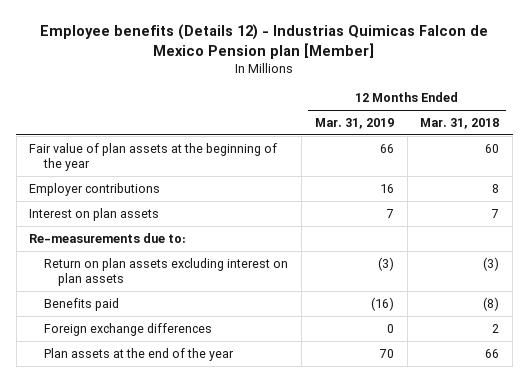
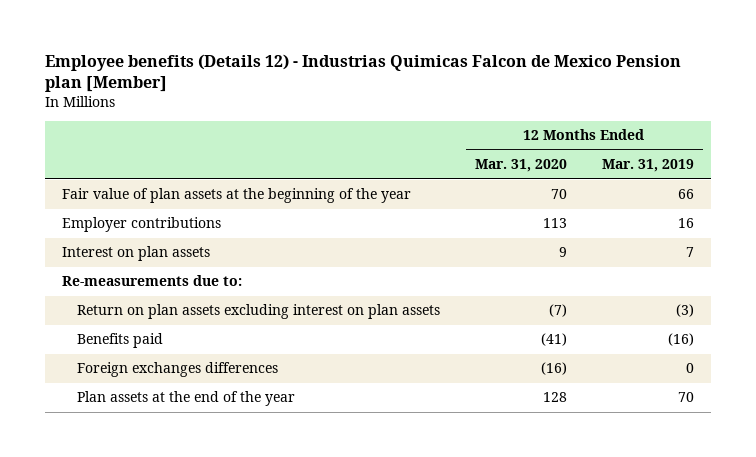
- | 12 Months Ended Mar. 31, 2019 | 12 Months Ended Mar. 31, 2018
+ | 12 Months Ended Mar. 31, 2020 | 12 Months Ended Mar. 31, 2019
- Foreign exchange differences | 0 | 2
+ Foreign exchanges differences | (16) | 0

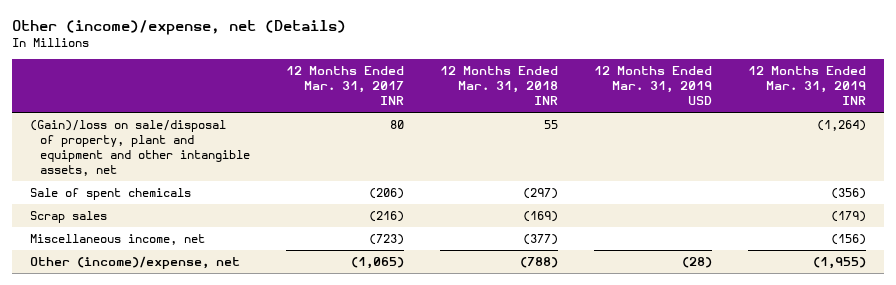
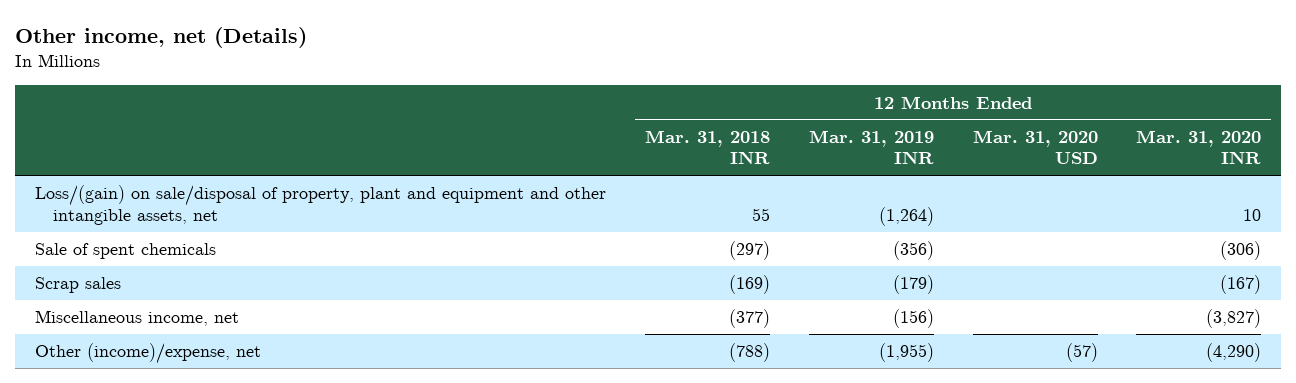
- Other (income)/expense, net (Details)
+ Other income, net (Details)
- | 12 Months Ended Mar. 31, 2017 INR | 12 Months Ended Mar. 31, 2018 INR | 12 Months Ended Mar. 31, 2019 USD | 12 Months Ended Mar. 31, 2019 INR
+ | 12 Months Ended Mar. 31, 2018 INR | 12 Months Ended Mar. 31, 2019 INR | 12 Months Ended Mar. 31, 2020 USD | 12 Months Ended Mar. 31, 2020 INR
- (Gain)/loss on sale/disposal of property, plant and equipment and other intangible assets, net | 80 | 55 | | (1,264)
+ Loss/(gain) on sale/disposal of property, plant and equipment and other intangible assets, net | 55 | (1,264) | | 10

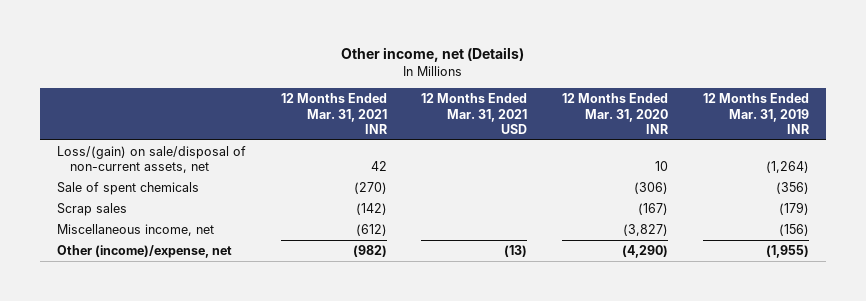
- | 12 Months Ended Mar. 31, 2018 INR | 12 Months Ended Mar. 31, 2019 INR | 12 Months Ended Mar. 31, 2020 USD | 12 Months Ended Mar. 31, 2020 INR
+ | 12 Months Ended Mar. 31, 2021 INR | 12 Months Ended Mar. 31, 2021 USD | 12 Months Ended Mar. 31, 2020 INR | 12 Months Ended Mar. 31, 2019 INR
- Loss/(gain) on sale/disposal of property, plant and equipment and other intangible assets, net | 55 | (1,264) | | 10
+ Loss/(gain) on sale/disposal of non-current assets, net | 42 | | 10 | (1,264)

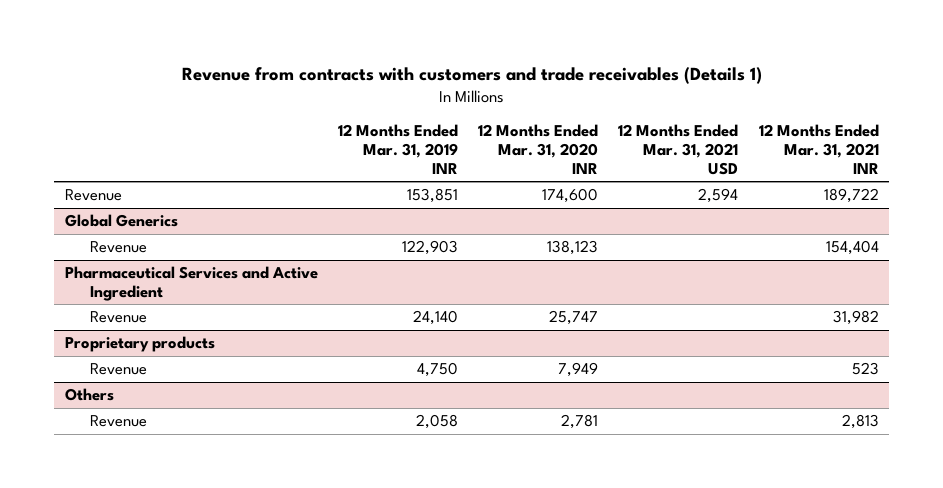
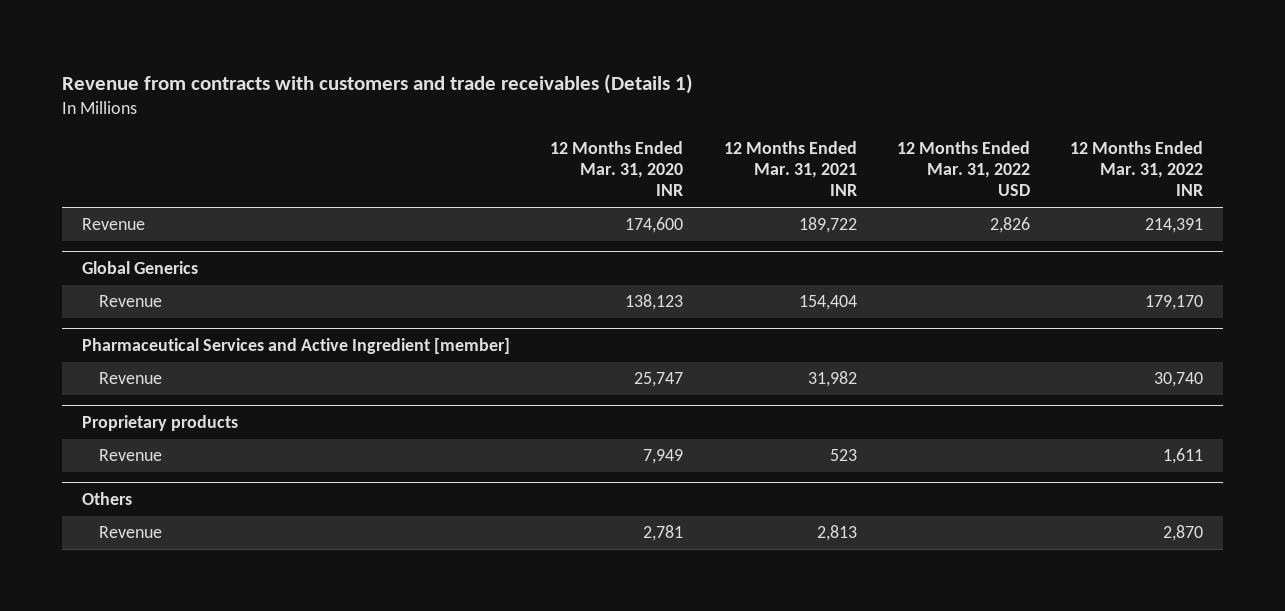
- | 12 Months Ended Mar. 31, 2019 INR | 12 Months Ended Mar. 31, 2020 INR | 12 Months Ended Mar. 31, 2021 USD | 12 Months Ended Mar. 31, 2021 INR
+ | 12 Months Ended Mar. 31, 2020 INR | 12 Months Ended Mar. 31, 2021 INR | 12 Months Ended Mar. 31, 2022 USD | 12 Months Ended Mar. 31, 2022 INR
- Pharmaceutical Services and Active Ingredient
+ Pharmaceutical Services and Active Ingredient [member]

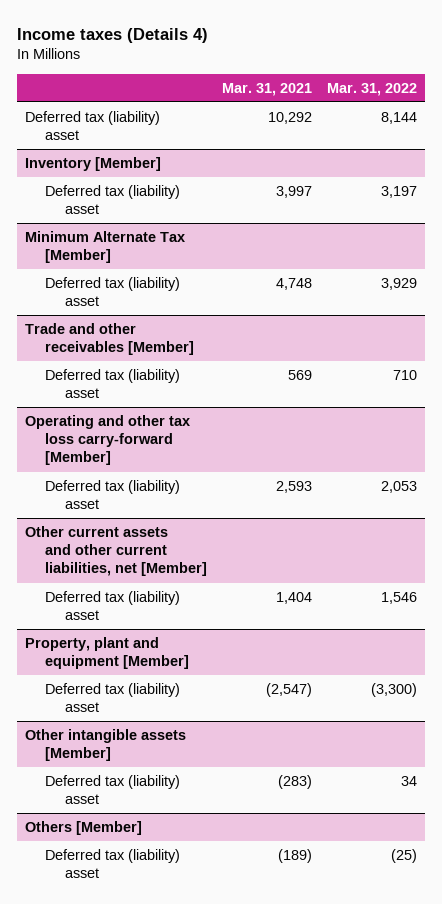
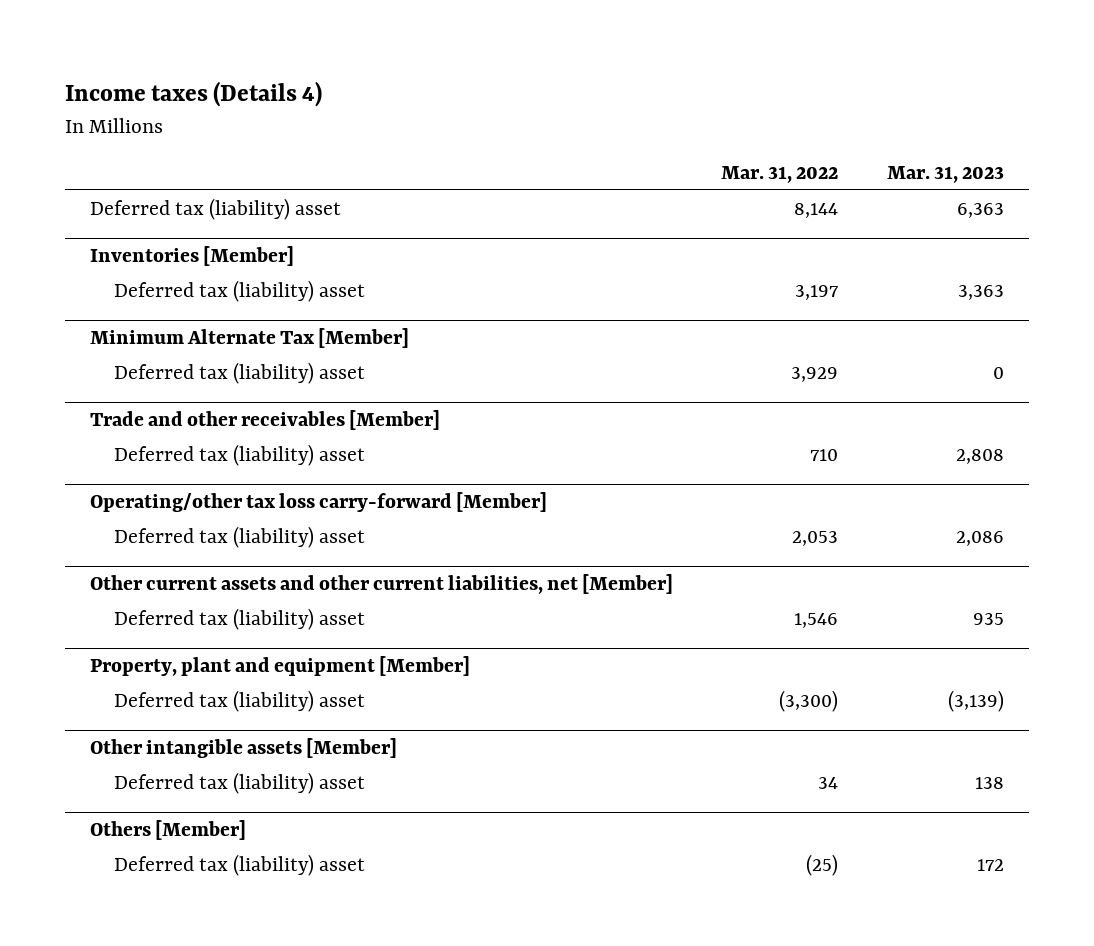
- | Mar. 31, 2021 | Mar. 31, 2022
+ | Mar. 31, 2022 | Mar. 31, 2023
- Inventory [Member]
+ Inventories [Member]
- Operating and other tax loss carry-forward [Member]
+ Operating/other tax loss carry-forward [Member]

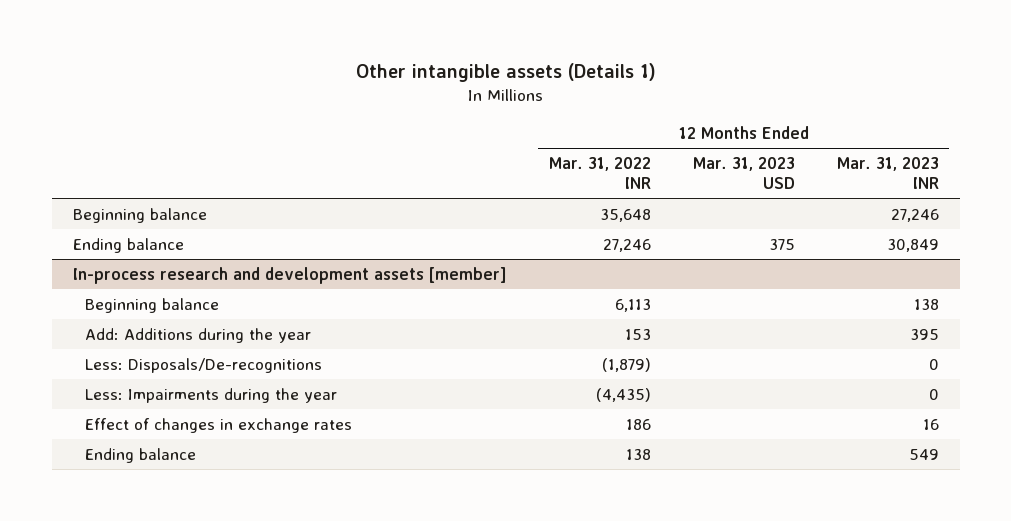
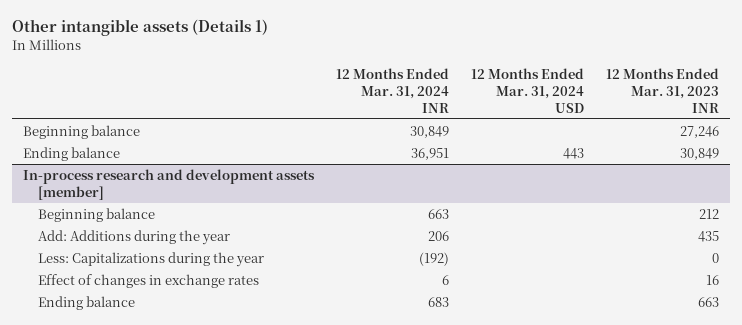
- | 12 Months Ended Mar. 31, 2022 INR | 12 Months Ended Mar. 31, 2023 USD | 12 Months Ended Mar. 31, 2023 INR
+ | 12 Months Ended Mar. 31, 2024 INR | 12 Months Ended Mar. 31, 2024 USD | 12 Months Ended Mar. 31, 2023 INR
@ In-process research and development assets [member]
- Beginning balance | 6,113 | | 138
- Add: Additions during the year | 153 | | 395
- Less: Disposals/De-recognitions | (1,879) | | 0
- Less: Impairments during the year | (4,435) | | 0
+ Beginning balance | 663 | | 212
+ Add: Additions during the year | 206 | | 435
+ Less: Capitalizations during the year | (192) | | 0
- Ending balance | 138 | | 549
+ Ending balance | 683 | | 663

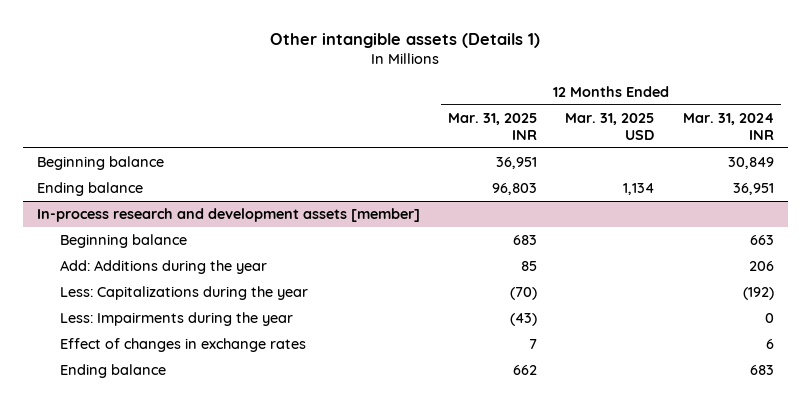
- | 12 Months Ended Mar. 31, 2024 INR | 12 Months Ended Mar. 31, 2024 USD | 12 Months Ended Mar. 31, 2023 INR
+ | 12 Months Ended Mar. 31, 2025 INR | 12 Months Ended Mar. 31, 2025 USD | 12 Months Ended Mar. 31, 2024 INR
@ In-process research and development assets [member]
+ Less: Impairments during the year | (43) | | 0

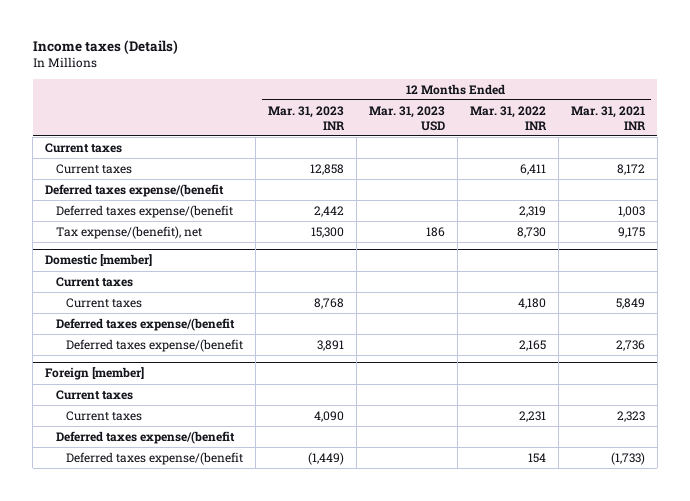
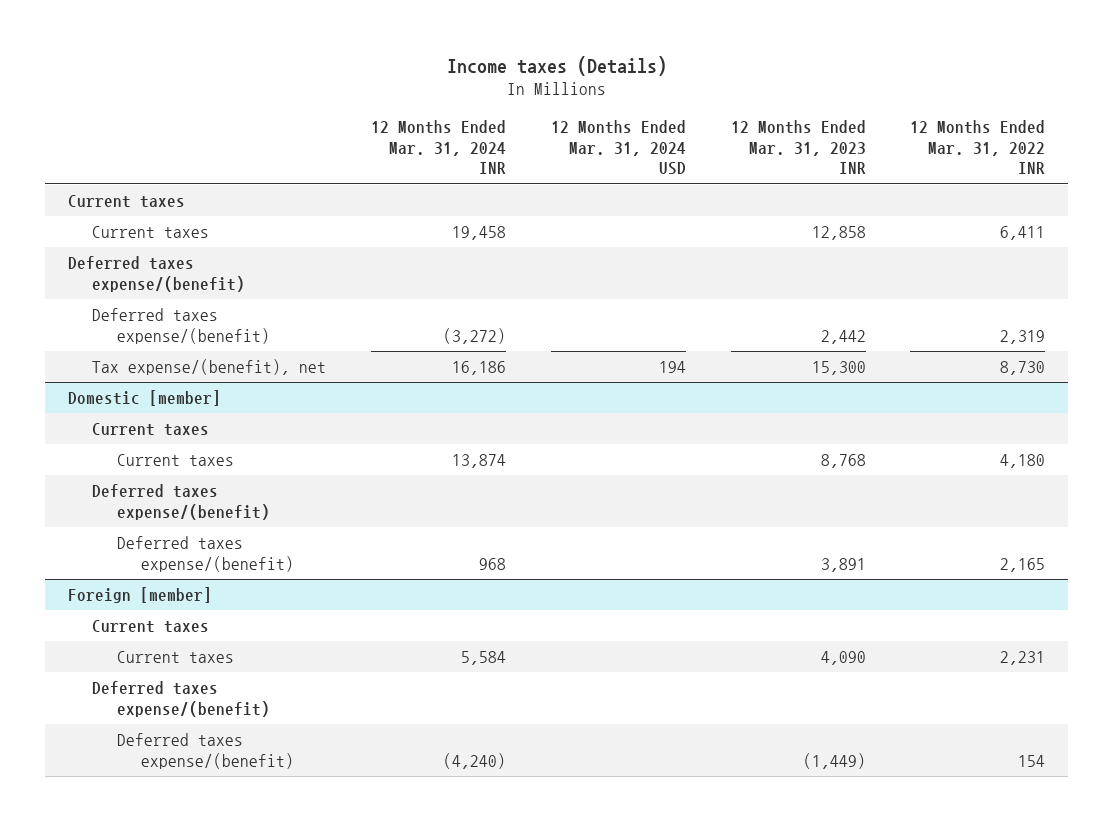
- | 12 Months Ended Mar. 31, 2023 INR | 12 Months Ended Mar. 31, 2023 USD | 12 Months Ended Mar. 31, 2022 INR | 12 Months Ended Mar. 31, 2021 INR
+ | 12 Months Ended Mar. 31, 2024 INR | 12 Months Ended Mar. 31, 2024 USD | 12 Months Ended Mar. 31, 2023 INR | 12 Months Ended Mar. 31, 2022 INR
- Deferred taxes expense/(benefit
- Deferred taxes expense/(benefit | 2,442 | | 2,319 | 1,003
+ Deferred taxes expense/(benefit)
+ Deferred taxes expense/(benefit) | (3,272) | | 2,442 | 2,319
@ Domestic [member]
- Deferred taxes expense/(benefit
- Deferred taxes expense/(benefit | 3,891 | | 2,165 | 2,736
+ Deferred taxes expense/(benefit)
+ Deferred taxes expense/(benefit) | 968 | | 3,891 | 2,165
@ Foreign [member]
- Deferred taxes expense/(benefit
- Deferred taxes expense/(benefit | (1,449) | | 154 | (1,733)
+ Deferred taxes expense/(benefit)
+ Deferred taxes expense/(benefit) | (4,240) | | (1,449) | 154

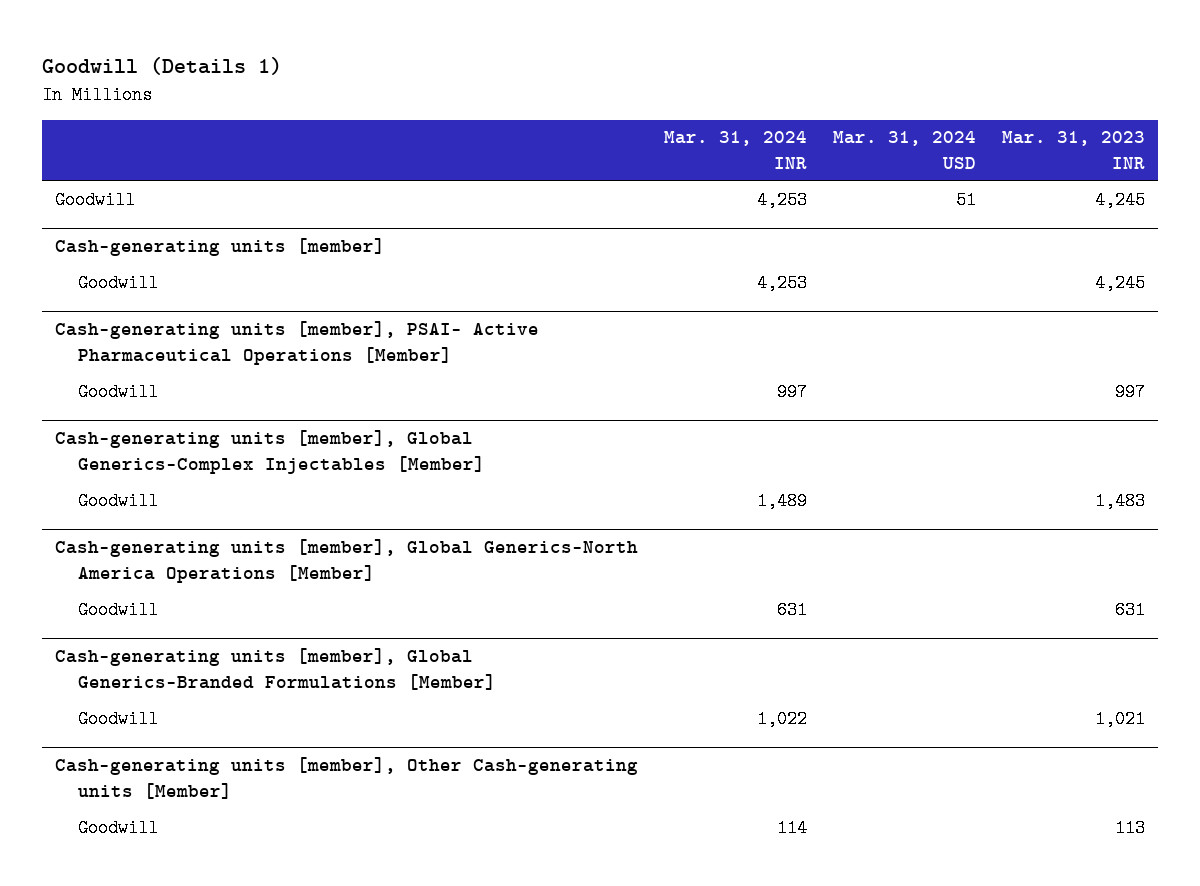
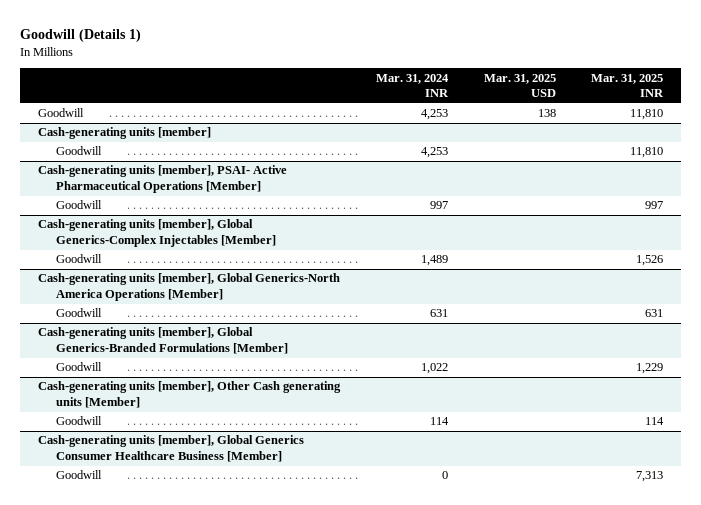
- | Mar. 31, 2024 INR | Mar. 31, 2024 USD | Mar. 31, 2023 INR
+ | Mar. 31, 2024 INR | Mar. 31, 2025 USD | Mar. 31, 2025 INR
- Cash-generating units [member], Other Cash-generating units [Member]
+ Cash-generating units [member], Other Cash generating units [Member]
+ Cash-generating units [member], Global Generics Consumer Healthcare Business [Member]
+ Goodwill | 0 | | 7,313

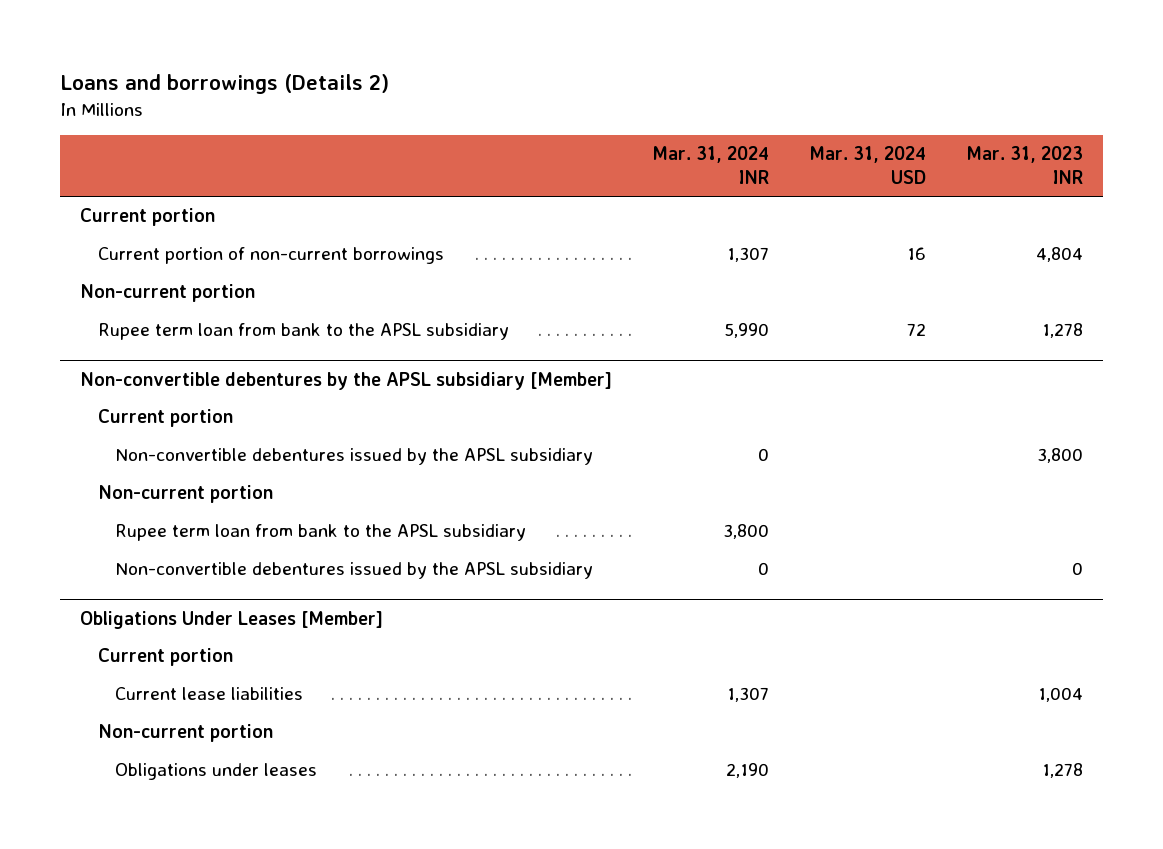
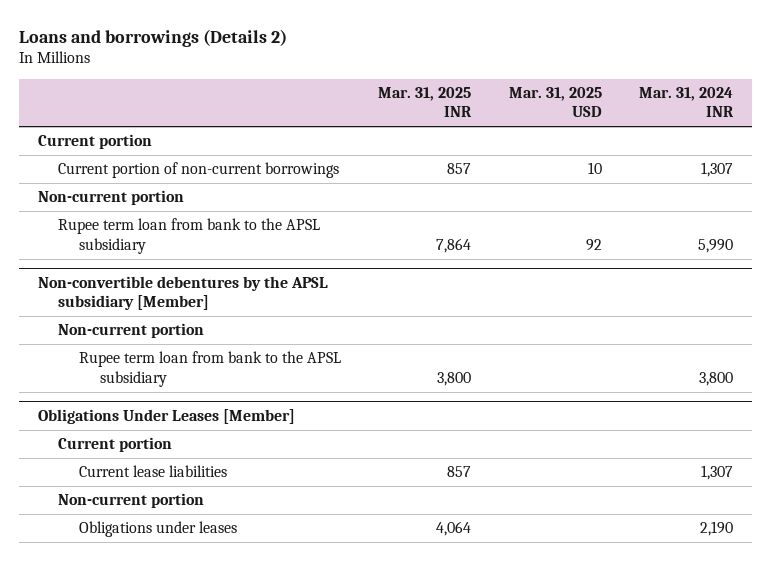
- | Mar. 31, 2024 INR | Mar. 31, 2024 USD | Mar. 31, 2023 INR
+ | Mar. 31, 2025 INR | Mar. 31, 2025 USD | Mar. 31, 2024 INR
@ Non-convertible debentures by the APSL subsidiary [Member]
- Current portion
- Non-convertible debentures issued by the APSL subsidiary | 0 | | 3,800
- Non-convertible debentures issued by the APSL subsidiary | 0 | | 0

